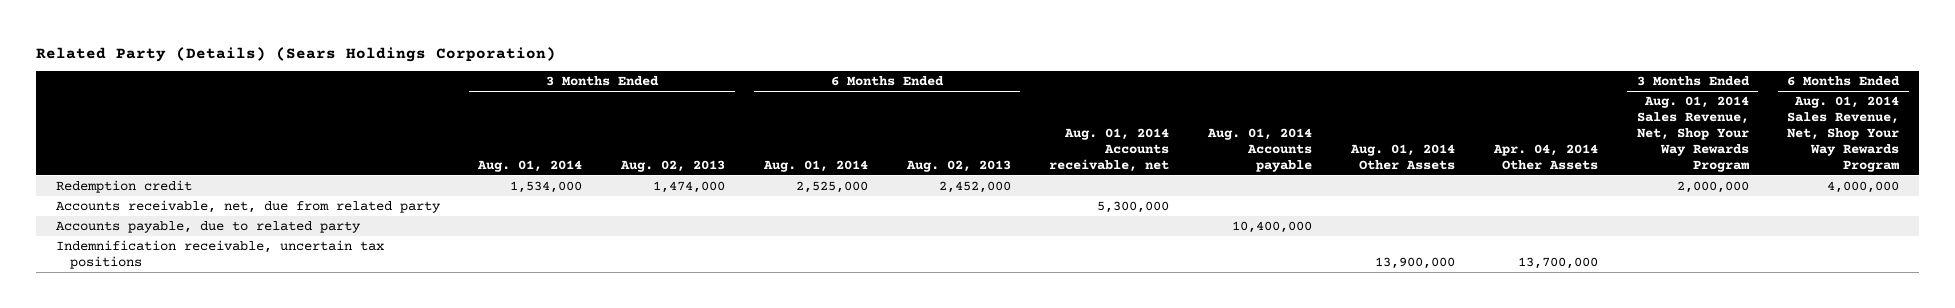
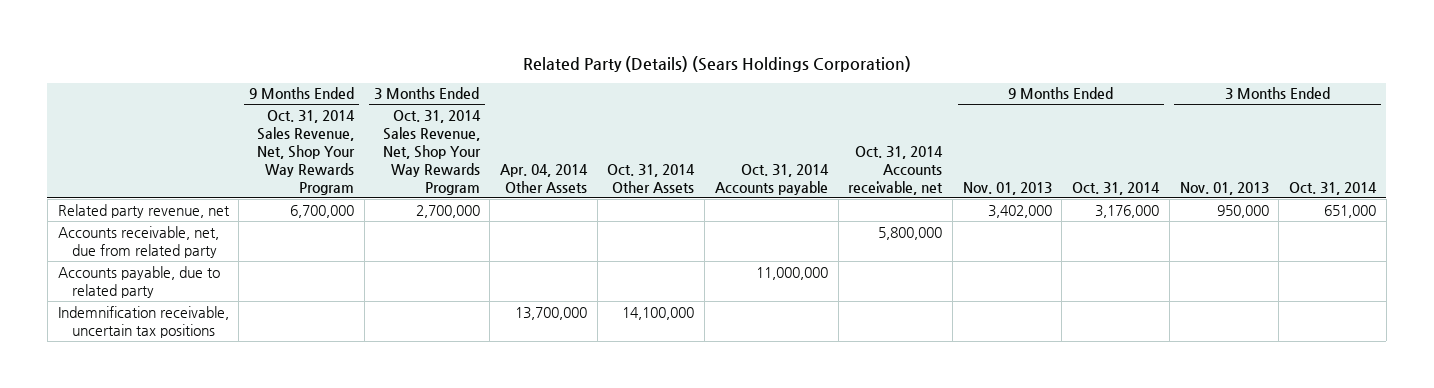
- | 3 Months Ended Aug. 01, 2014 | 3 Months Ended Aug. 02, 2013 | 6 Months Ended Aug. 01, 2014 | 6 Months Ended Aug. 02, 2013 | Aug. 01, 2014 Accounts receivable, net | Aug. 01, 2014 Accounts payable | Aug. 01, 2014 Other Assets | Apr. 04, 2014 Other Assets | 3 Months Ended Aug. 01, 2014 Sales Revenue, Net, Shop Your Way Rewards Program | 6 Months Ended Aug. 01, 2014 Sales Revenue, Net, Shop Your Way Rewards Program
+ | 9 Months Ended Oct. 31, 2014 Sales Revenue, Net, Shop Your Way Rewards Program | 3 Months Ended Oct. 31, 2014 Sales Revenue, Net, Shop Your Way Rewards Program | Apr. 04, 2014 Other Assets | Oct. 31, 2014 Other Assets | Oct. 31, 2014 Accounts payable | Oct. 31, 2014 Accounts receivable, net | 9 Months Ended Nov. 01, 2013 | 9 Months Ended Oct. 31, 2014 | 3 Months Ended Nov. 01, 2013 | 3 Months Ended Oct. 31, 2014
- Redemption credit | 1,534,000 | 1,474,000 | 2,525,000 | 2,452,000 | | | | | 2,000,000 | 4,000,000
+ Related party revenue, net | 6,700,000 | 2,700,000 | | | | | 3,402,000 | 3,176,000 | 950,000 | 651,000

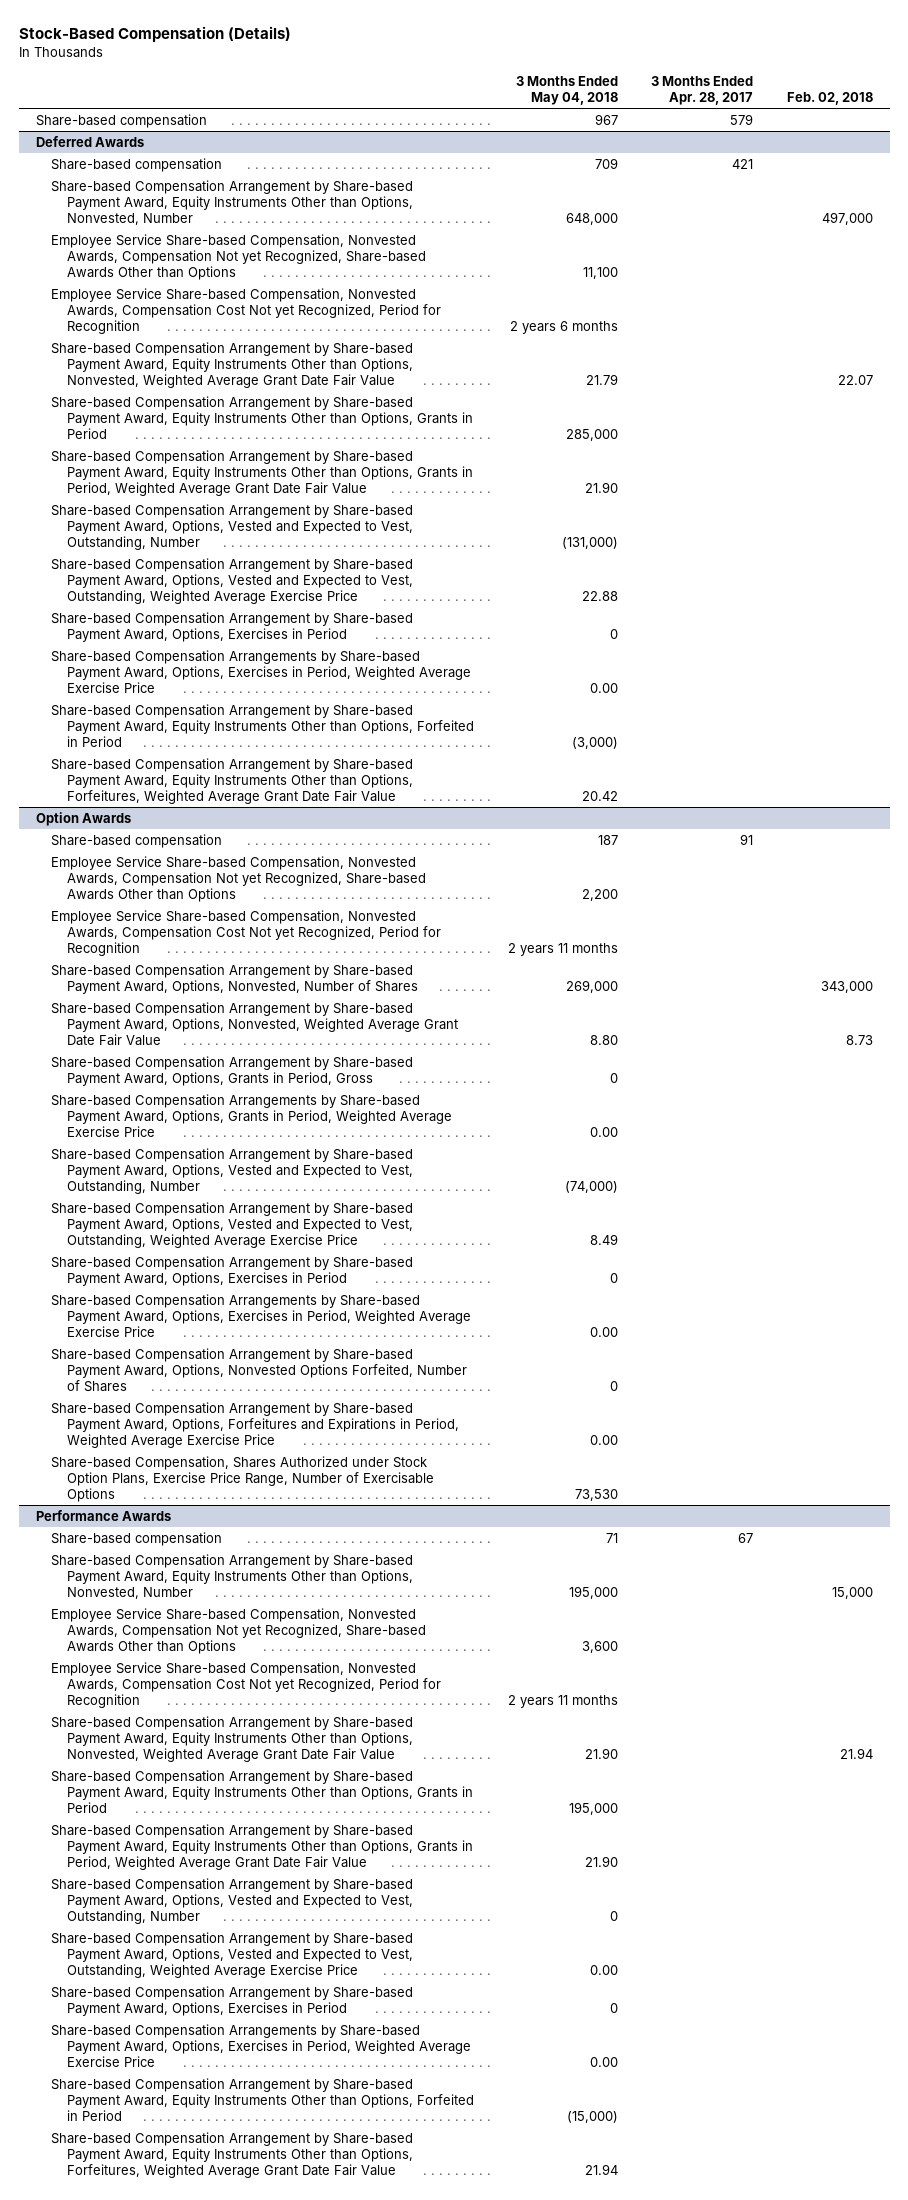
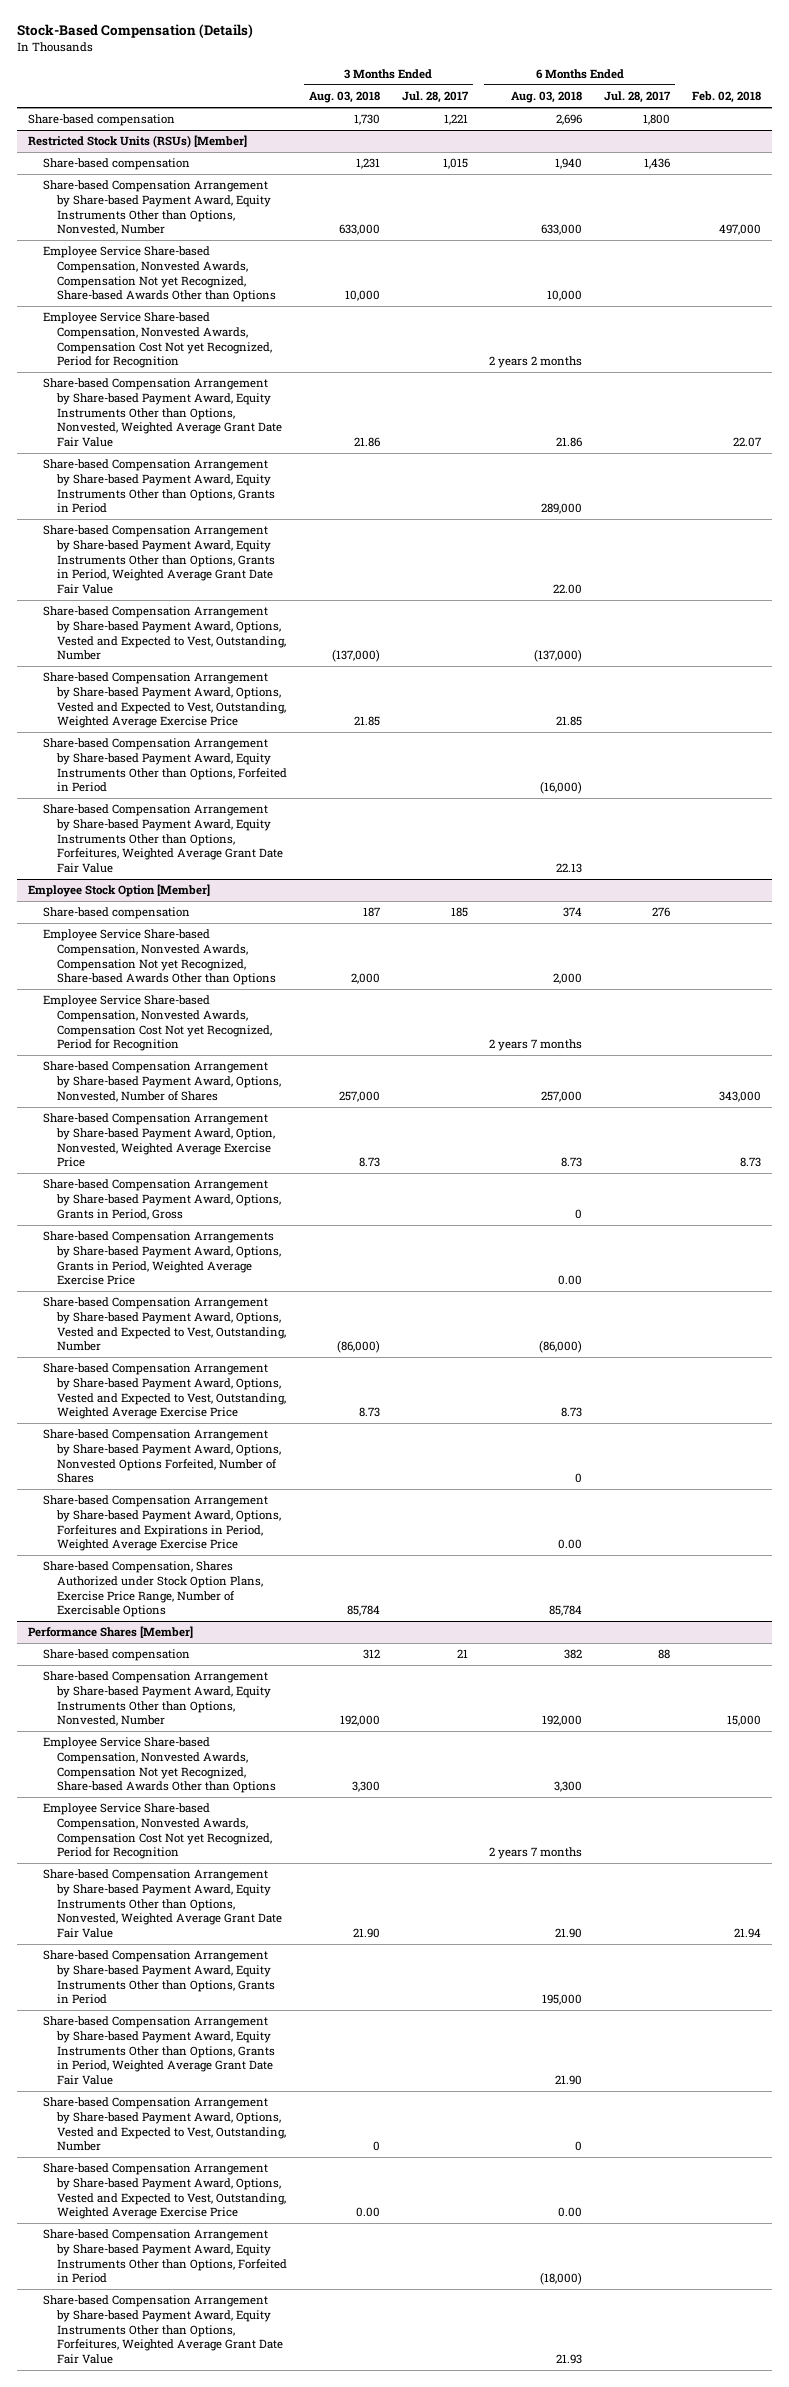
- | 3 Months Ended May 04, 2018 | 3 Months Ended Apr. 28, 2017 | Feb. 02, 2018
+ | 3 Months Ended Aug. 03, 2018 | 3 Months Ended Jul. 28, 2017 | 6 Months Ended Aug. 03, 2018 | 6 Months Ended Jul. 28, 2017 | Feb. 02, 2018
- Deferred Awards
+ Restricted Stock Units (RSUs) [Member]
- Share-based Compensation Arrangement by Share-based Payment Award, Options, Exercises in Period | 0 | |
- Share-based Compensation Arrangements by Share-based Payment Award, Options, Exercises in Period, Weighted Average Exercise Price | 0.00 | |
- Option Awards
+ Employee Stock Option [Member]
- Share-based Compensation Arrangement by Share-based Payment Award, Options, Nonvested, Weighted Average Grant Date Fair Value | 8.80 | | 8.73
+ Share-based Compensation Arrangement by Share-based Payment Award, Option, Nonvested, Weighted Average Exercise Price | 8.73 | | 8.73 | | 8.73
- Share-based Compensation Arrangement by Share-based Payment Award, Options, Exercises in Period | 0 | |
- Share-based Compensation Arrangements by Share-based Payment Award, Options, Exercises in Period, Weighted Average Exercise Price | 0.00 | |
- Performance Awards
+ Performance Shares [Member]
- Share-based Compensation Arrangement by Share-based Payment Award, Options, Exercises in Period | 0 | |
- Share-based Compensation Arrangements by Share-based Payment Award, Options, Exercises in Period, Weighted Average Exercise Price | 0.00 | |

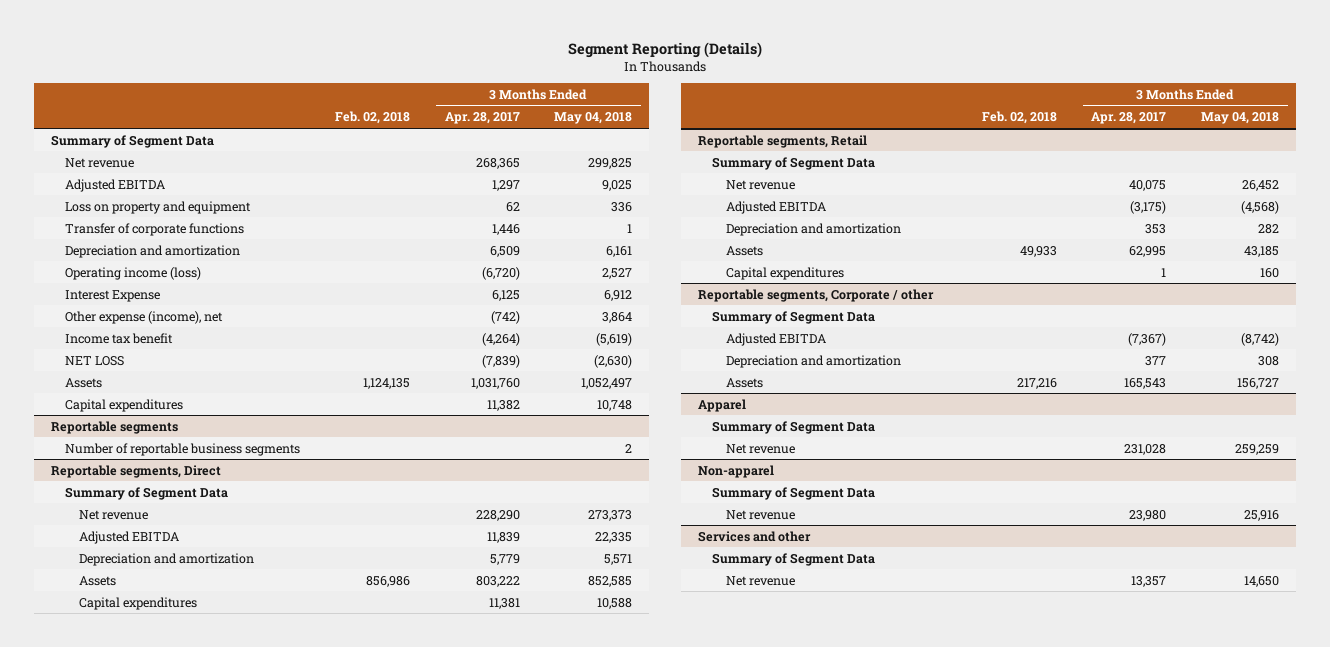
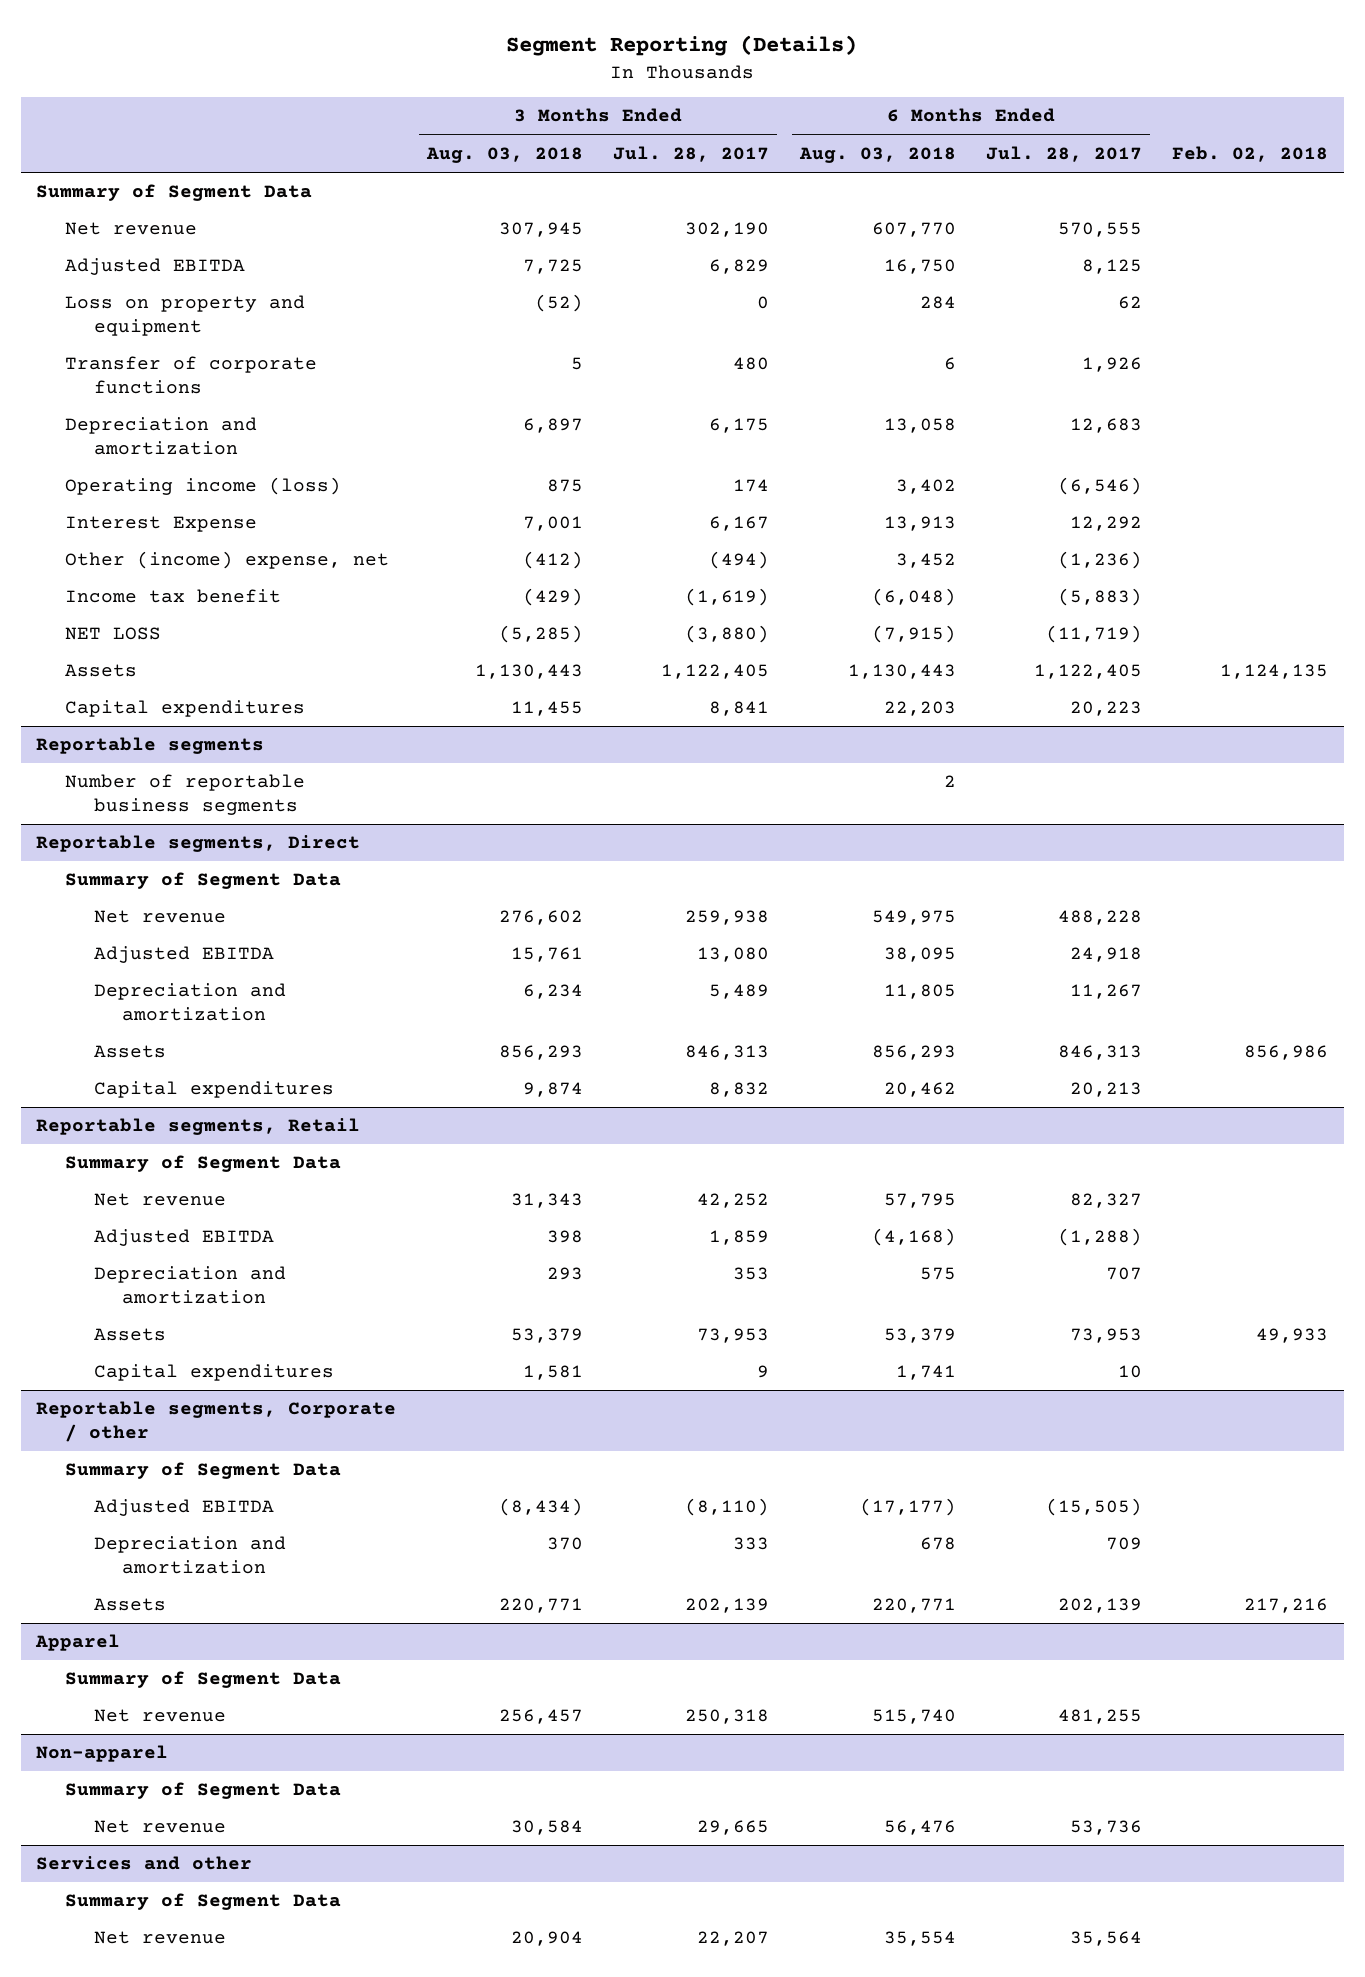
- | Feb. 02, 2018 | 3 Months Ended Apr. 28, 2017 | 3 Months Ended May 04, 2018
+ | 3 Months Ended Aug. 03, 2018 | 3 Months Ended Jul. 28, 2017 | 6 Months Ended Aug. 03, 2018 | 6 Months Ended Jul. 28, 2017 | Feb. 02, 2018
- Other expense (income), net | | (742) | 3,864
+ Other (income) expense, net | (412) | (494) | 3,452 | (1,236) |

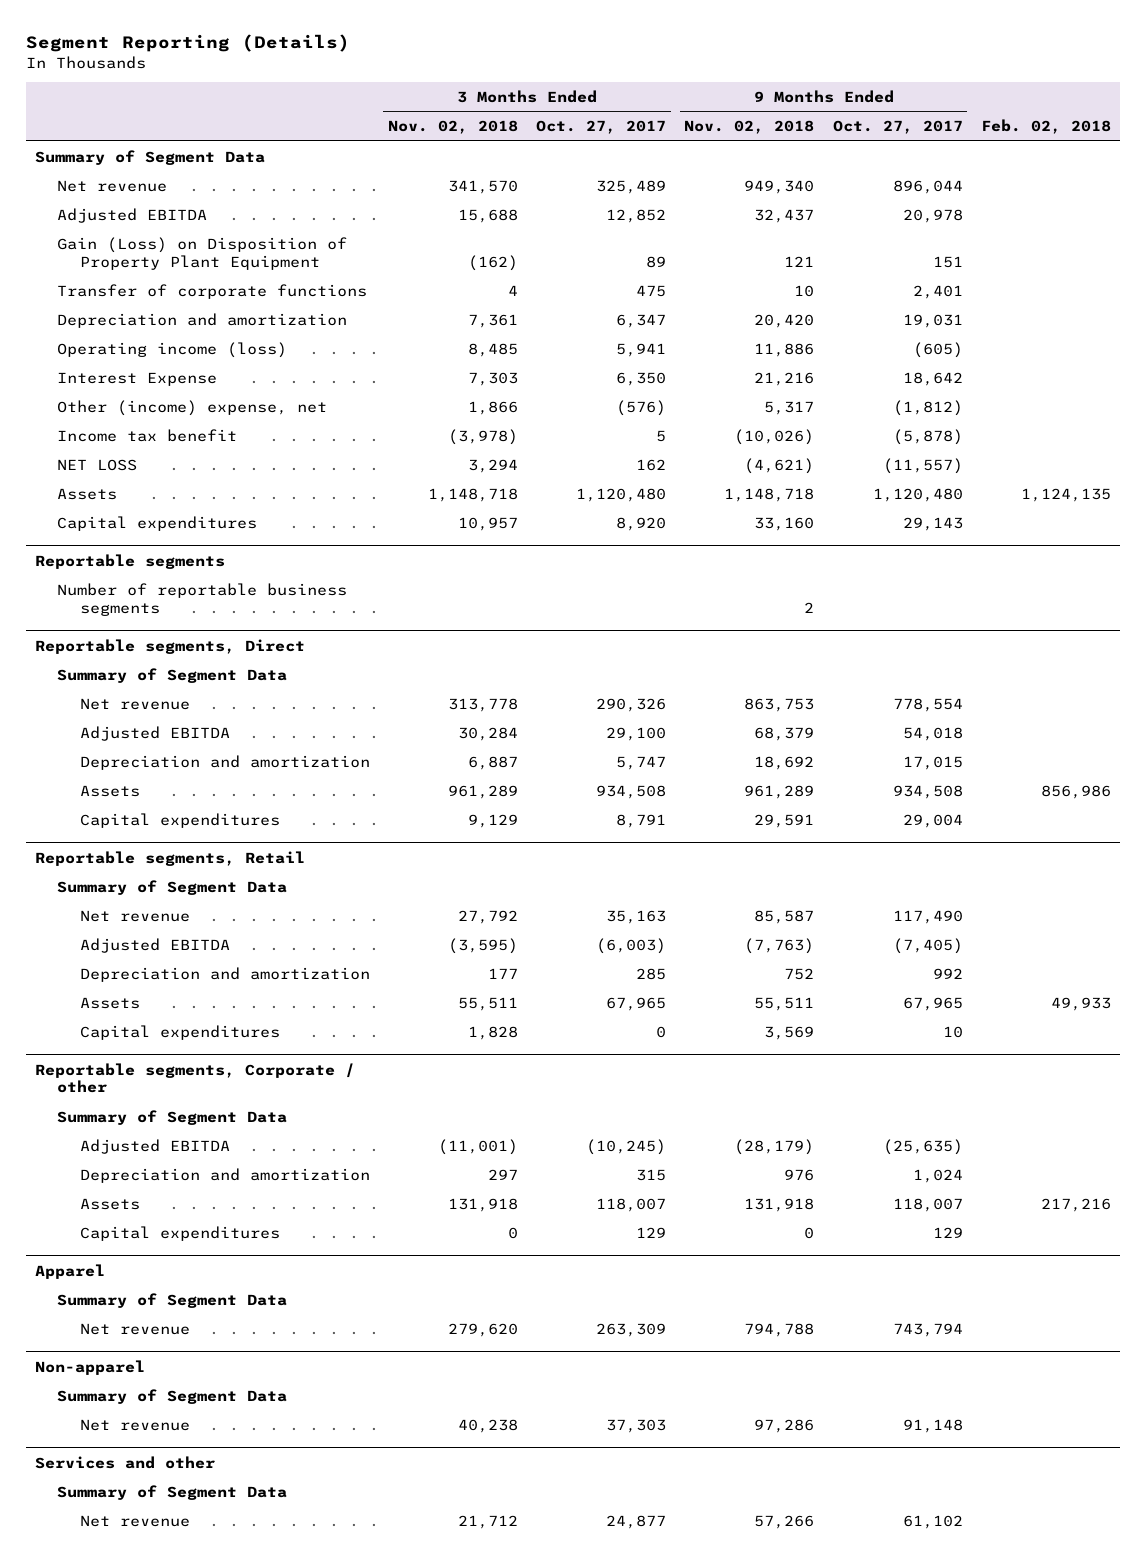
- | 3 Months Ended Aug. 03, 2018 | 3 Months Ended Jul. 28, 2017 | 6 Months Ended Aug. 03, 2018 | 6 Months Ended Jul. 28, 2017 | Feb. 02, 2018
+ | 3 Months Ended Nov. 02, 2018 | 3 Months Ended Oct. 27, 2017 | 9 Months Ended Nov. 02, 2018 | 9 Months Ended Oct. 27, 2017 | Feb. 02, 2018
- Loss on property and equipment | (52) | 0 | 284 | 62 |
+ Gain (Loss) on Disposition of Property Plant Equipment | (162) | 89 | 121 | 151 |
@ Reportable segments, Corporate / other
+ Capital expenditures | 0 | 129 | 0 | 129 |

